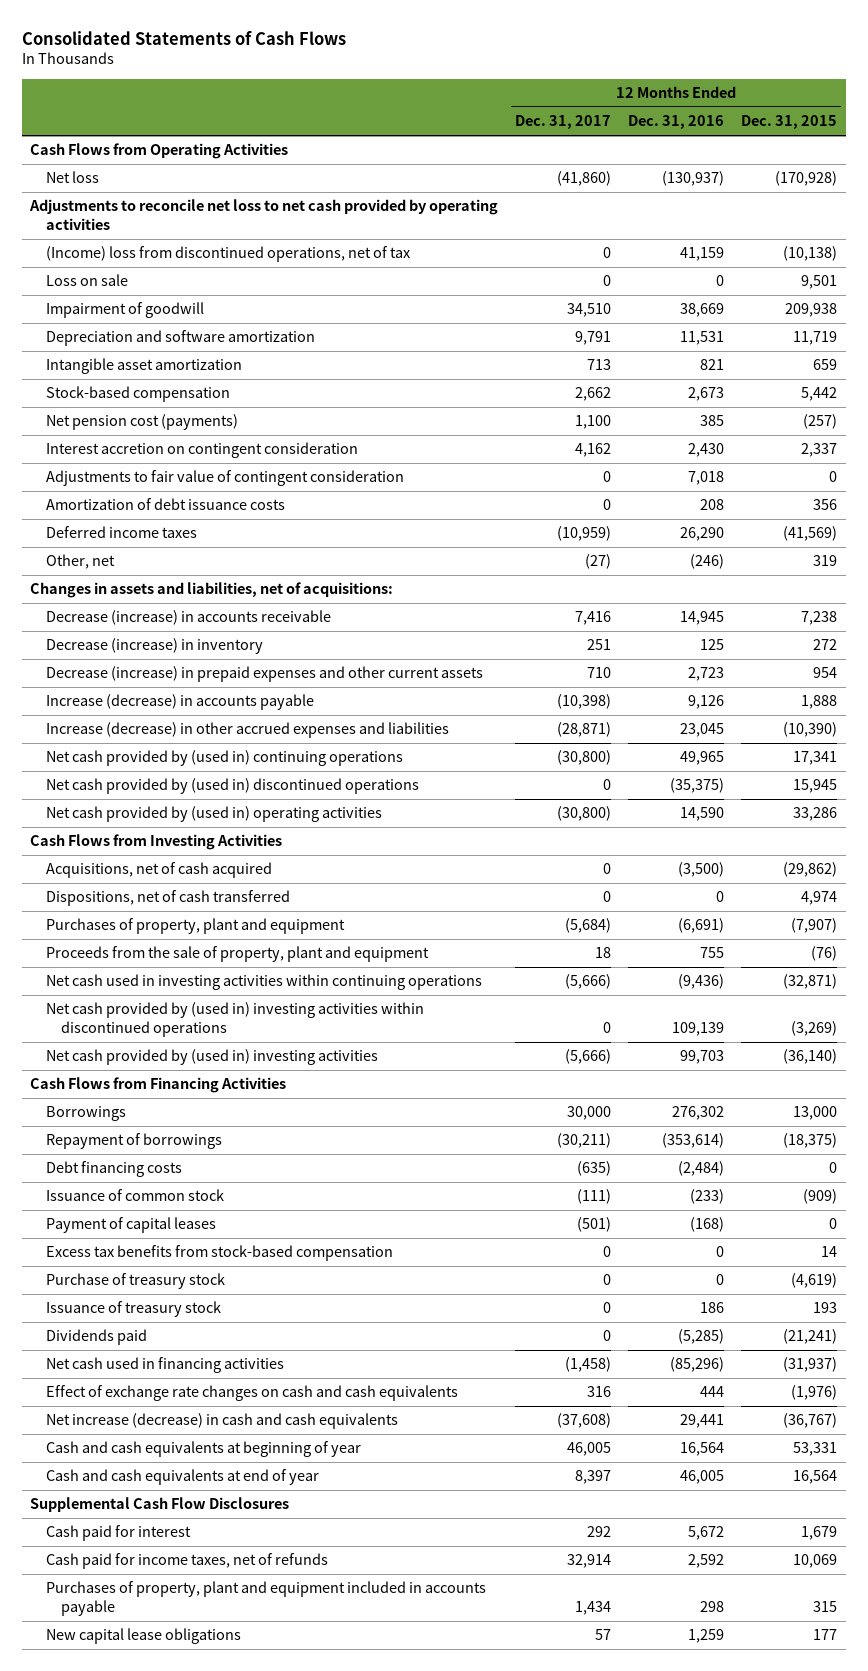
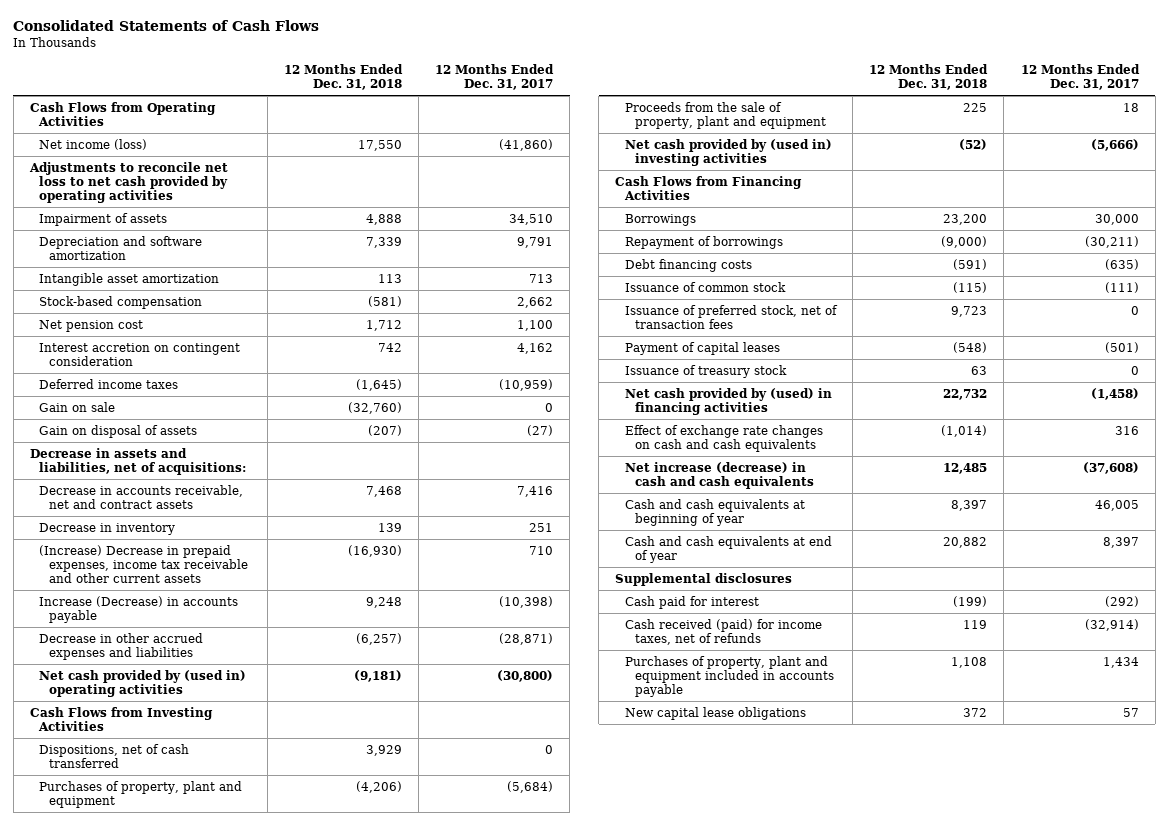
- | 12 Months Ended Dec. 31, 2017 | 12 Months Ended Dec. 31, 2016 | 12 Months Ended Dec. 31, 2015
+ | 12 Months Ended Dec. 31, 2018 | 12 Months Ended Dec. 31, 2017
- Net loss | (41,860) | (130,937) | (170,928)
+ Net income (loss) | 17,550 | (41,860)
- (Income) loss from discontinued operations, net of tax | 0 | 41,159 | (10,138)
- Loss on sale | 0 | 0 | 9,501
- Impairment of goodwill | 34,510 | 38,669 | 209,938
+ Impairment of assets | 4,888 | 34,510
- Net pension cost (payments) | 1,100 | 385 | (257)
+ Net pension cost | 1,712 | 1,100
- Adjustments to fair value of contingent consideration | 0 | 7,018 | 0
- Amortization of debt issuance costs | 0 | 208 | 356
- Other, net | (27) | (246) | 319
- Changes in assets and liabilities, net of acquisitions:
- Decrease (increase) in accounts receivable | 7,416 | 14,945 | 7,238
- Decrease (increase) in inventory | 251 | 125 | 272
- Decrease (increase) in prepaid expenses and other current assets | 710 | 2,723 | 954
- Increase (decrease) in accounts payable | (10,398) | 9,126 | 1,888
- Increase (decrease) in other accrued expenses and liabilities | (28,871) | 23,045 | (10,390)
- Net cash provided by (used in) continuing operations | (30,800) | 49,965 | 17,341
- Net cash provided by (used in) discontinued operations | 0 | (35,375) | 15,945
+ Gain on sale | (32,760) | 0
+ Gain on disposal of assets | (207) | (27)
+ Decrease in assets and liabilities, net of acquisitions:
+ Decrease in accounts receivable, net and contract assets | 7,468 | 7,416
+ Decrease in inventory | 139 | 251
+ (Increase) Decrease in prepaid expenses, income tax receivable and other current assets | (16,930) | 710
+ Increase (Decrease) in accounts payable | 9,248 | (10,398)
+ Decrease in other accrued expenses and liabilities | (6,257) | (28,871)
- Acquisitions, net of cash acquired | 0 | (3,500) | (29,862)
- Net cash used in investing activities within continuing operations | (5,666) | (9,436) | (32,871)
- Net cash provided by (used in) investing activities within discontinued operations | 0 | 109,139 | (3,269)
+ Issuance of preferred stock, net of transaction fees | 9,723 | 0
- Excess tax benefits from stock-based compensation | 0 | 0 | 14
- Purchase of treasury stock | 0 | 0 | (4,619)
- Dividends paid | 0 | (5,285) | (21,241)
- Net cash used in financing activities | (1,458) | (85,296) | (31,937)
+ Net cash provided by (used) in financing activities | 22,732 | (1,458)
- Supplemental Cash Flow Disclosures
- Cash paid for interest | 292 | 5,672 | 1,679
- Cash paid for income taxes, net of refunds | 32,914 | 2,592 | 10,069
+ Supplemental disclosures
+ Cash paid for interest | (199) | (292)
+ Cash received (paid) for income taxes, net of refunds | 119 | (32,914)

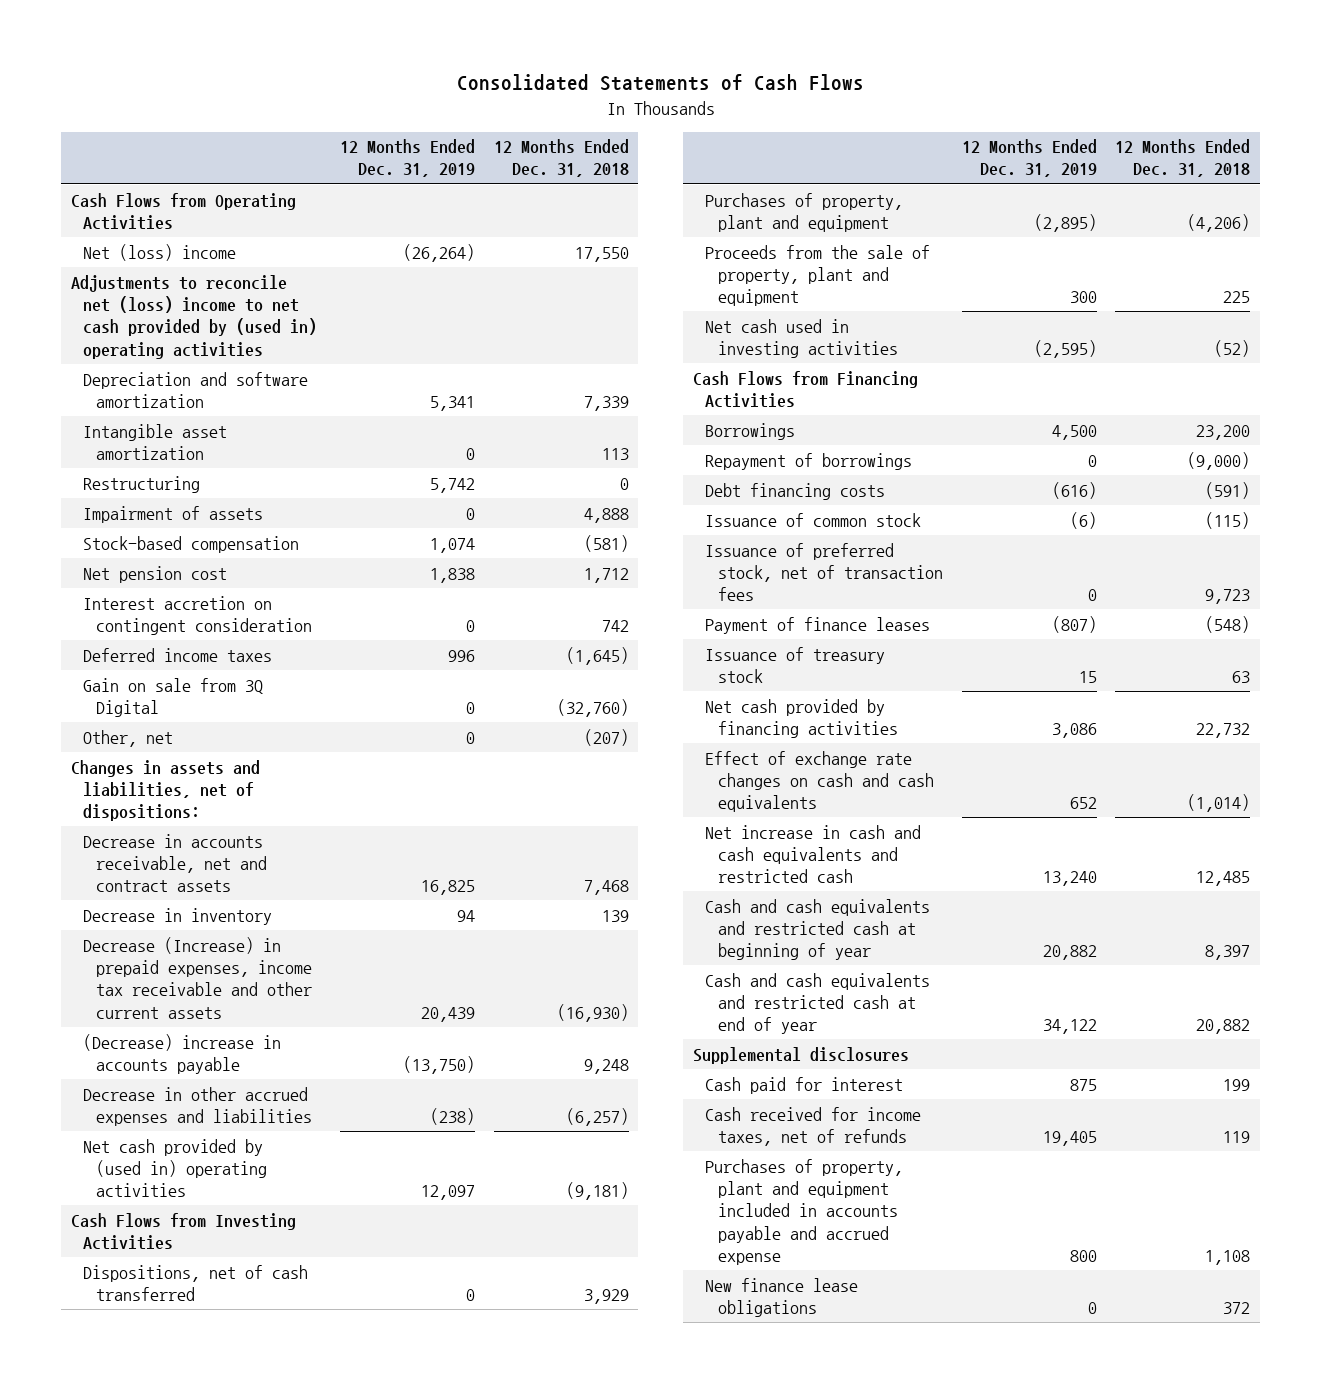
- | 12 Months Ended Dec. 31, 2018 | 12 Months Ended Dec. 31, 2017
+ | 12 Months Ended Dec. 31, 2019 | 12 Months Ended Dec. 31, 2018
- Net income (loss) | 17,550 | (41,860)
- Adjustments to reconcile net loss to net cash provided by operating activities
+ Net (loss) income | (26,264) | 17,550
+ Adjustments to reconcile net (loss) income to net cash provided by (used in) operating activities
+ Restructuring | 5,742 | 0
moved down: Impairment of assets | 0 | 4,888
- Gain on sale | (32,760) | 0
- Gain on disposal of assets | (207) | (27)
- Decrease in assets and liabilities, net of acquisitions:
+ Gain on sale from 3Q Digital | 0 | (32,760)
+ Other, net | 0 | (207)
+ Changes in assets and liabilities, net of dispositions:
- (Increase) Decrease in prepaid expenses, income tax receivable and other current assets | (16,930) | 710
- Increase (Decrease) in accounts payable | 9,248 | (10,398)
+ Decrease (Increase) in prepaid expenses, income tax receivable and other current assets | 20,439 | (16,930)
+ (Decrease) increase in accounts payable | (13,750) | 9,248
- Net cash provided by (used in) investing activities | (52) | (5,666)
+ Net cash used in investing activities | (2,595) | (52)
- Payment of capital leases | (548) | (501)
+ Payment of finance leases | (807) | (548)
- Net cash provided by (used) in financing activities | 22,732 | (1,458)
+ Net cash provided by financing activities | 3,086 | 22,732
- Net increase (decrease) in cash and cash equivalents | 12,485 | (37,608)
- Cash and cash equivalents at beginning of year | 8,397 | 46,005
- Cash and cash equivalents at end of year | 20,882 | 8,397
+ Net increase in cash and cash equivalents and restricted cash | 13,240 | 12,485
+ Cash and cash equivalents and restricted cash at beginning of year | 20,882 | 8,397
+ Cash and cash equivalents and restricted cash at end of year | 34,122 | 20,882
- Cash paid for interest | (199) | (292)
- Cash received (paid) for income taxes, net of refunds | 119 | (32,914)
- Purchases of property, plant and equipment included in accounts payable | 1,108 | 1,434
- New capital lease obligations | 372 | 57
+ Cash paid for interest | 875 | 199
+ Cash received for income taxes, net of refunds | 19,405 | 119
+ Purchases of property, plant and equipment included in accounts payable and accrued expense | 800 | 1,108
+ New finance lease obligations | 0 | 372

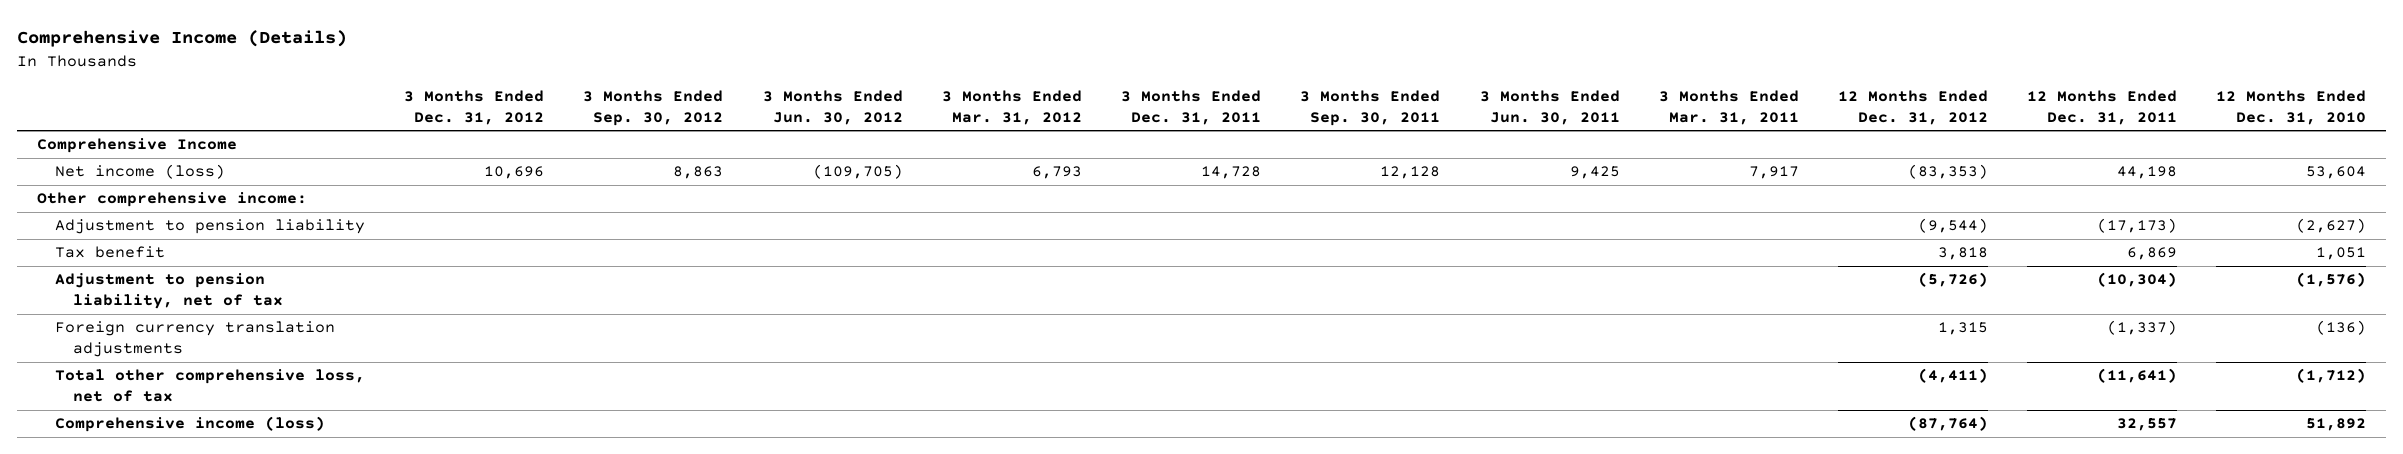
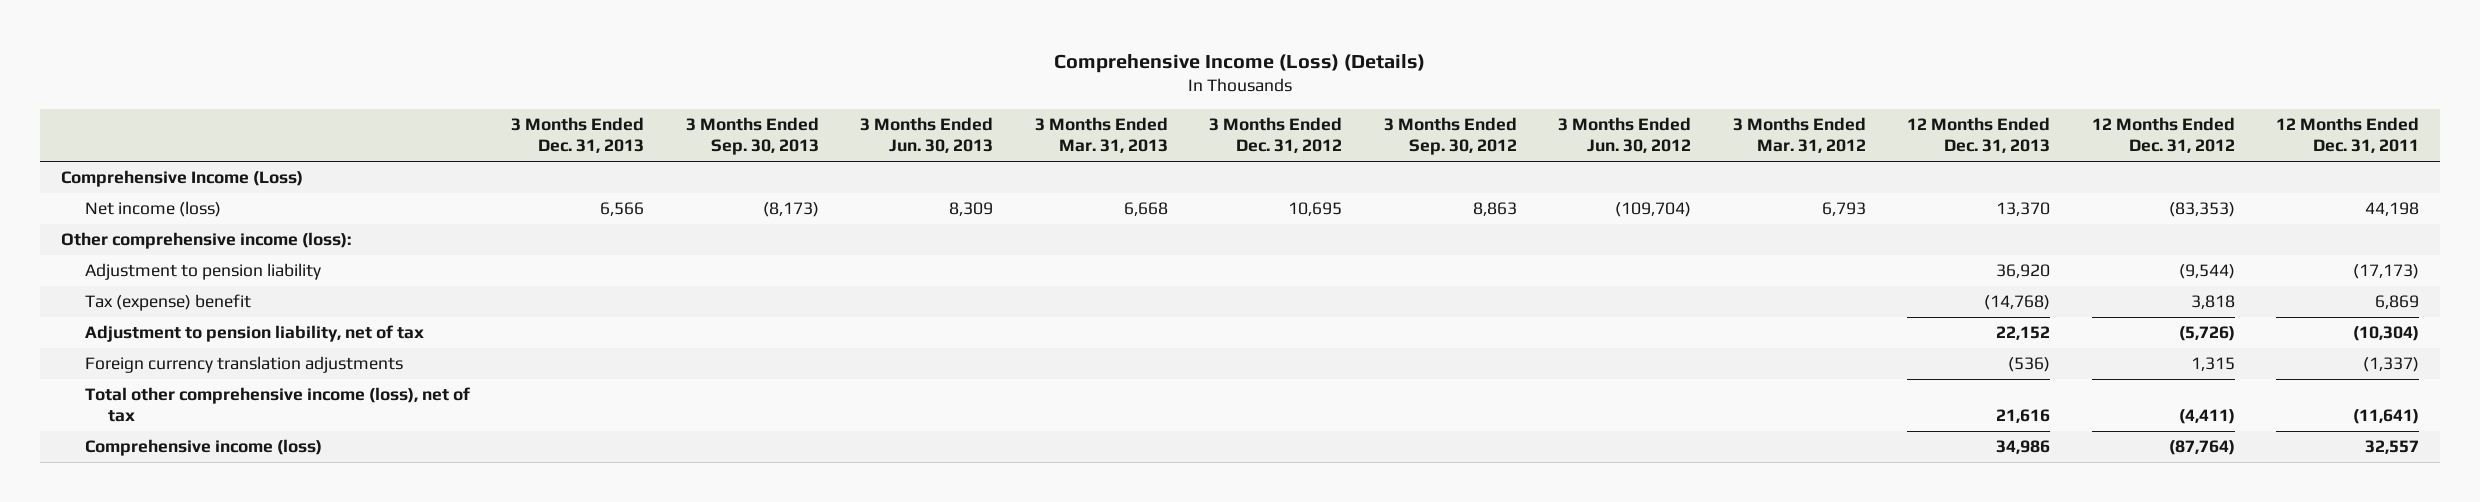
- Comprehensive Income (Details)
+ Comprehensive Income (Loss) (Details)
- | 3 Months Ended Dec. 31, 2012 | 3 Months Ended Sep. 30, 2012 | 3 Months Ended Jun. 30, 2012 | 3 Months Ended Mar. 31, 2012 | 3 Months Ended Dec. 31, 2011 | 3 Months Ended Sep. 30, 2011 | 3 Months Ended Jun. 30, 2011 | 3 Months Ended Mar. 31, 2011 | 12 Months Ended Dec. 31, 2012 | 12 Months Ended Dec. 31, 2011 | 12 Months Ended Dec. 31, 2010
+ | 3 Months Ended Dec. 31, 2013 | 3 Months Ended Sep. 30, 2013 | 3 Months Ended Jun. 30, 2013 | 3 Months Ended Mar. 31, 2013 | 3 Months Ended Dec. 31, 2012 | 3 Months Ended Sep. 30, 2012 | 3 Months Ended Jun. 30, 2012 | 3 Months Ended Mar. 31, 2012 | 12 Months Ended Dec. 31, 2013 | 12 Months Ended Dec. 31, 2012 | 12 Months Ended Dec. 31, 2011
- Comprehensive Income
- Net income (loss) | 10,696 | 8,863 | (109,705) | 6,793 | 14,728 | 12,128 | 9,425 | 7,917 | (83,353) | 44,198 | 53,604
- Other comprehensive income:
+ Comprehensive Income (Loss)
+ Net income (loss) | 6,566 | (8,173) | 8,309 | 6,668 | 10,695 | 8,863 | (109,704) | 6,793 | 13,370 | (83,353) | 44,198
+ Other comprehensive income (loss):
- Tax benefit | | | | | | | | | 3,818 | 6,869 | 1,051
+ Tax (expense) benefit | | | | | | | | | (14,768) | 3,818 | 6,869
- Total other comprehensive loss, net of tax | | | | | | | | | (4,411) | (11,641) | (1,712)
+ Total other comprehensive income (loss), net of tax | | | | | | | | | 21,616 | (4,411) | (11,641)

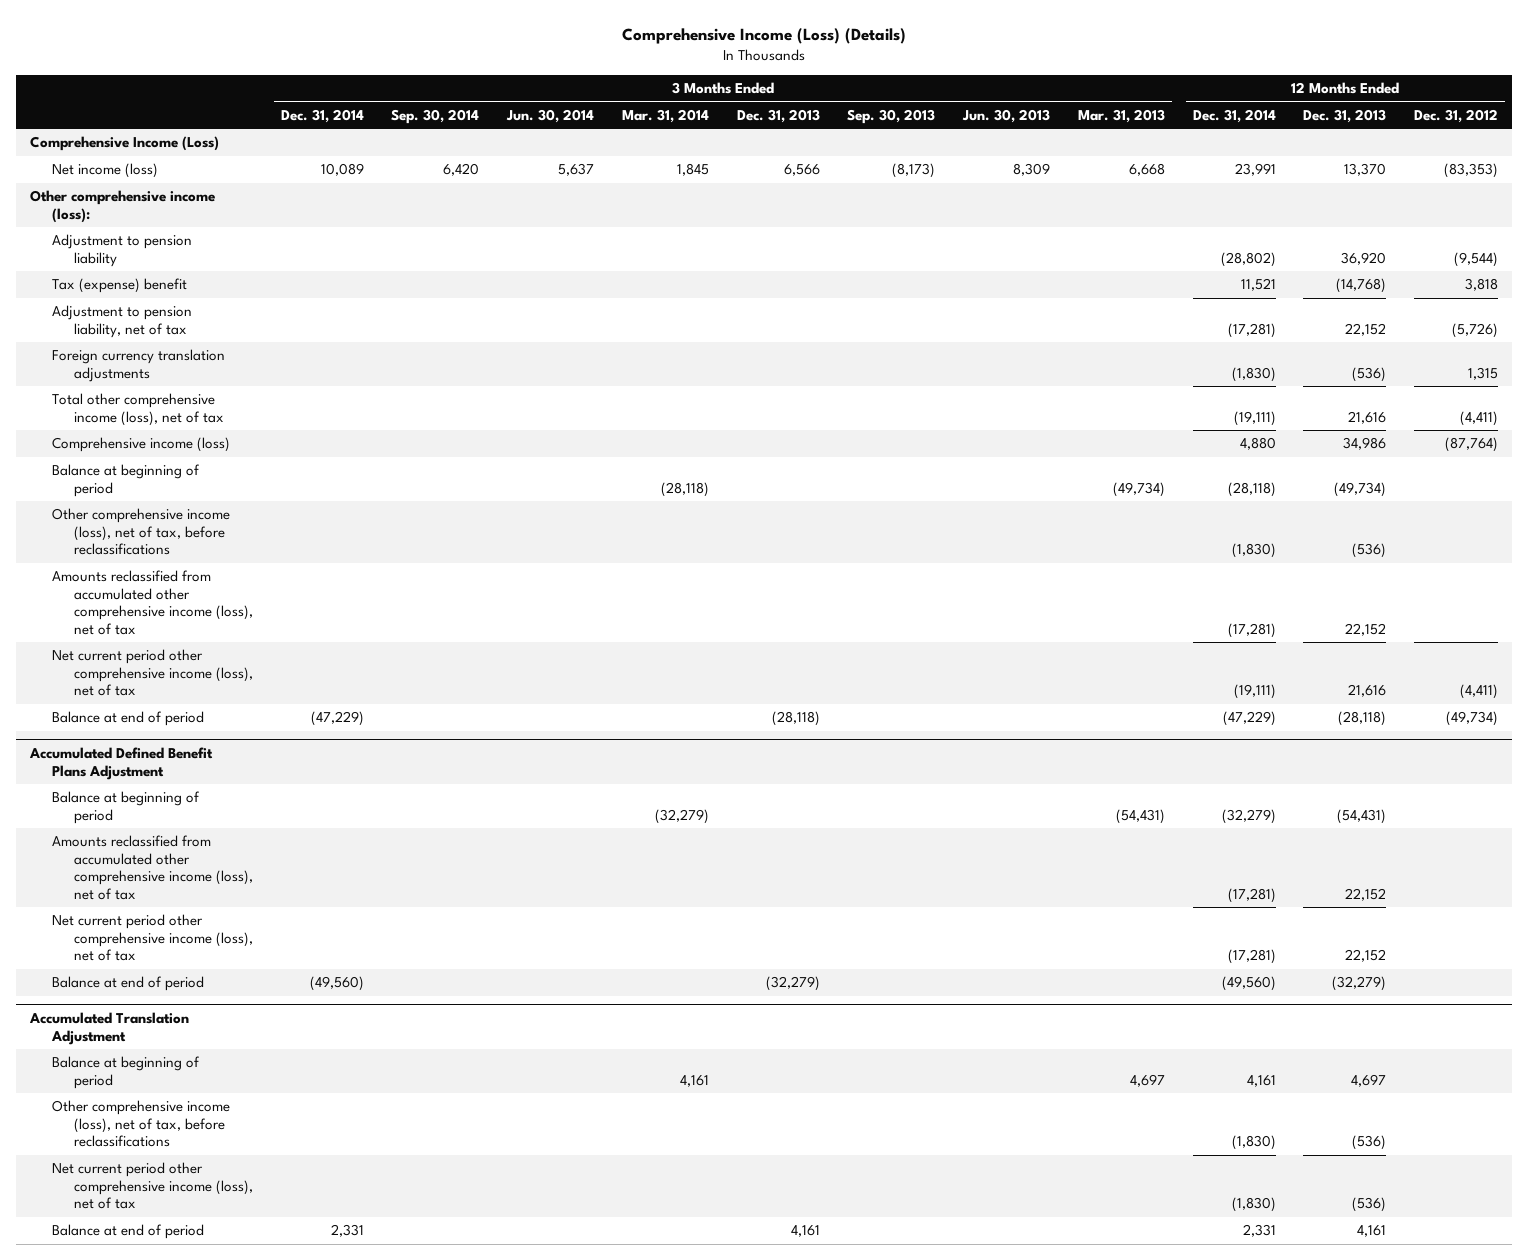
- | 3 Months Ended Dec. 31, 2013 | 3 Months Ended Sep. 30, 2013 | 3 Months Ended Jun. 30, 2013 | 3 Months Ended Mar. 31, 2013 | 3 Months Ended Dec. 31, 2012 | 3 Months Ended Sep. 30, 2012 | 3 Months Ended Jun. 30, 2012 | 3 Months Ended Mar. 31, 2012 | 12 Months Ended Dec. 31, 2013 | 12 Months Ended Dec. 31, 2012 | 12 Months Ended Dec. 31, 2011
+ | 3 Months Ended Dec. 31, 2014 | 3 Months Ended Sep. 30, 2014 | 3 Months Ended Jun. 30, 2014 | 3 Months Ended Mar. 31, 2014 | 3 Months Ended Dec. 31, 2013 | 3 Months Ended Sep. 30, 2013 | 3 Months Ended Jun. 30, 2013 | 3 Months Ended Mar. 31, 2013 | 12 Months Ended Dec. 31, 2014 | 12 Months Ended Dec. 31, 2013 | 12 Months Ended Dec. 31, 2012
+ Balance at beginning of period | | | | (28,118) | | | | (49,734) | (28,118) | (49,734) |
+ Other comprehensive income (loss), net of tax, before reclassifications | | | | | | | | | (1,830) | (536) |
+ Amounts reclassified from accumulated other comprehensive income (loss), net of tax | | | | | | | | | (17,281) | 22,152 |
+ Net current period other comprehensive income (loss), net of tax | | | | | | | | | (19,111) | 21,616 | (4,411)
+ Balance at end of period | (47,229) | | | | (28,118) | | | | (47,229) | (28,118) | (49,734)
+ Accumulated Defined Benefit Plans Adjustment
+ Balance at beginning of period | | | | (32,279) | | | | (54,431) | (32,279) | (54,431) |
+ Amounts reclassified from accumulated other comprehensive income (loss), net of tax | | | | | | | | | (17,281) | 22,152 |
+ Net current period other comprehensive income (loss), net of tax | | | | | | | | | (17,281) | 22,152 |
+ Balance at end of period | (49,560) | | | | (32,279) | | | | (49,560) | (32,279) |
+ Accumulated Translation Adjustment
+ Balance at beginning of period | | | | 4,161 | | | | 4,697 | 4,161 | 4,697 |
+ Other comprehensive income (loss), net of tax, before reclassifications | | | | | | | | | (1,830) | (536) |
+ Net current period other comprehensive income (loss), net of tax | | | | | | | | | (1,830) | (536) |
+ Balance at end of period | 2,331 | | | | 4,161 | | | | 2,331 | 4,161 |

